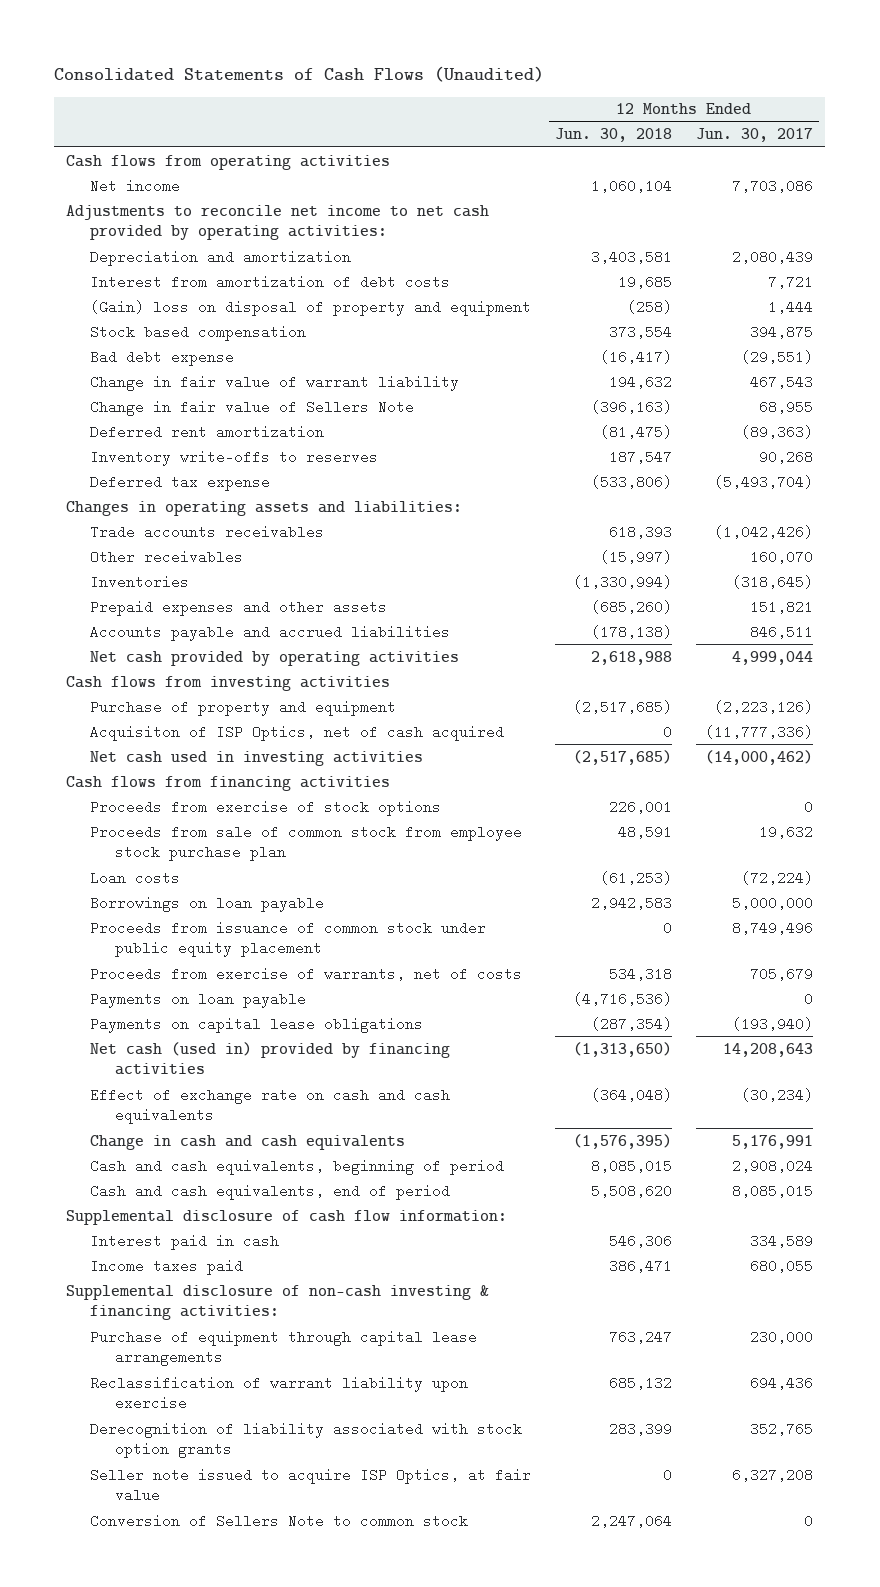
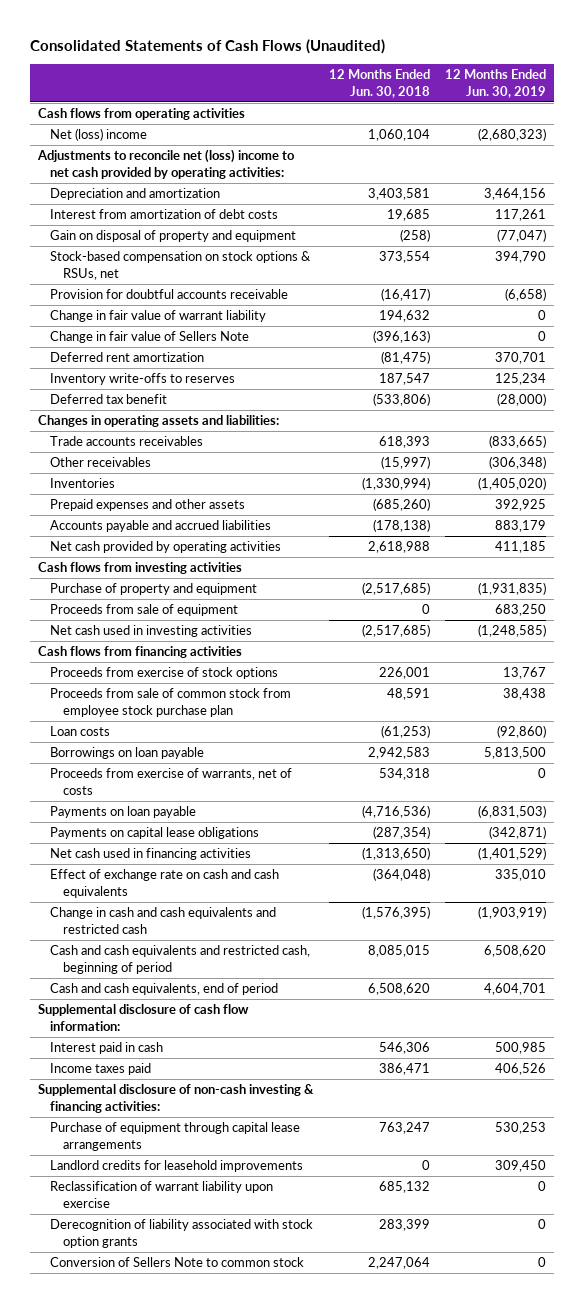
- | 12 Months Ended Jun. 30, 2018 | 12 Months Ended Jun. 30, 2017
+ | 12 Months Ended Jun. 30, 2018 | 12 Months Ended Jun. 30, 2019
- Net income | 1,060,104 | 7,703,086
- Adjustments to reconcile net income to net cash provided by operating activities:
+ Net (loss) income | 1,060,104 | (2,680,323)
+ Adjustments to reconcile net (loss) income to net cash provided by operating activities:
- (Gain) loss on disposal of property and equipment | (258) | 1,444
- Stock based compensation | 373,554 | 394,875
- Bad debt expense | (16,417) | (29,551)
+ Gain on disposal of property and equipment | (258) | (77,047)
+ Stock-based compensation on stock options & RSUs, net | 373,554 | 394,790
+ Provision for doubtful accounts receivable | (16,417) | (6,658)
- Deferred tax expense | (533,806) | (5,493,704)
+ Deferred tax benefit | (533,806) | (28,000)
- Acquisiton of ISP Optics, net of cash acquired | 0 | (11,777,336)
+ Proceeds from sale of equipment | 0 | 683,250
- Proceeds from issuance of common stock under public equity placement | 0 | 8,749,496
- Net cash (used in) provided by financing activities | (1,313,650) | 14,208,643
+ Net cash used in financing activities | (1,313,650) | (1,401,529)
- Change in cash and cash equivalents | (1,576,395) | 5,176,991
- Cash and cash equivalents, beginning of period | 8,085,015 | 2,908,024
- Cash and cash equivalents, end of period | 5,508,620 | 8,085,015
+ Change in cash and cash equivalents and restricted cash | (1,576,395) | (1,903,919)
+ Cash and cash equivalents and restricted cash, beginning of period | 8,085,015 | 6,508,620
+ Cash and cash equivalents, end of period | 6,508,620 | 4,604,701
+ Landlord credits for leasehold improvements | 0 | 309,450
- Seller note issued to acquire ISP Optics, at fair value | 0 | 6,327,208

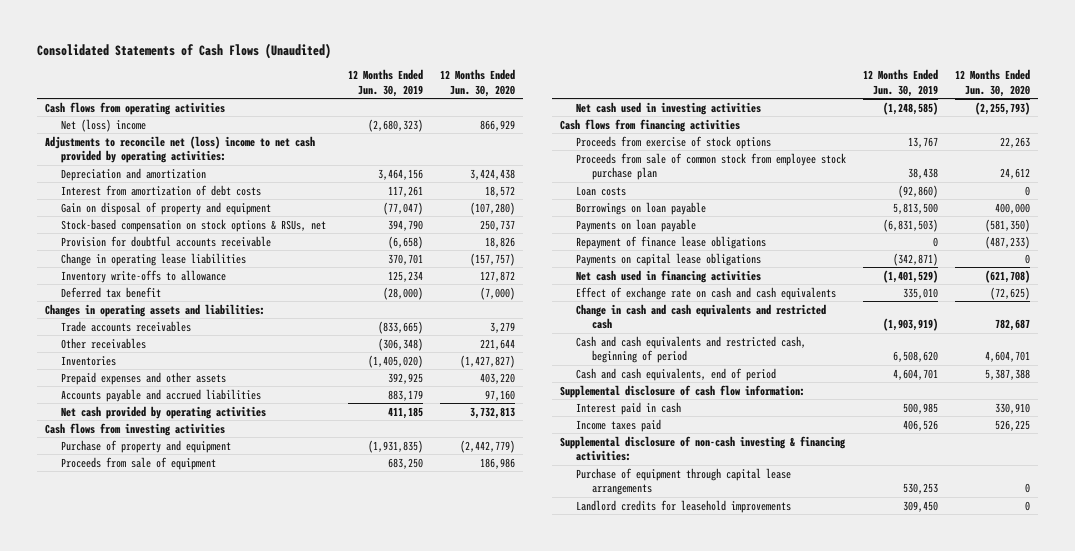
- | 12 Months Ended Jun. 30, 2018 | 12 Months Ended Jun. 30, 2019
+ | 12 Months Ended Jun. 30, 2019 | 12 Months Ended Jun. 30, 2020
- Change in fair value of warrant liability | 194,632 | 0
- Change in fair value of Sellers Note | (396,163) | 0
- Deferred rent amortization | (81,475) | 370,701
- Inventory write-offs to reserves | 187,547 | 125,234
+ Change in operating lease liabilities | 370,701 | (157,757)
+ Inventory write-offs to allowance | 125,234 | 127,872
- Proceeds from exercise of warrants, net of costs | 534,318 | 0
+ Repayment of finance lease obligations | 0 | (487,233)
- Reclassification of warrant liability upon exercise | 685,132 | 0
- Derecognition of liability associated with stock option grants | 283,399 | 0
- Conversion of Sellers Note to common stock | 2,247,064 | 0

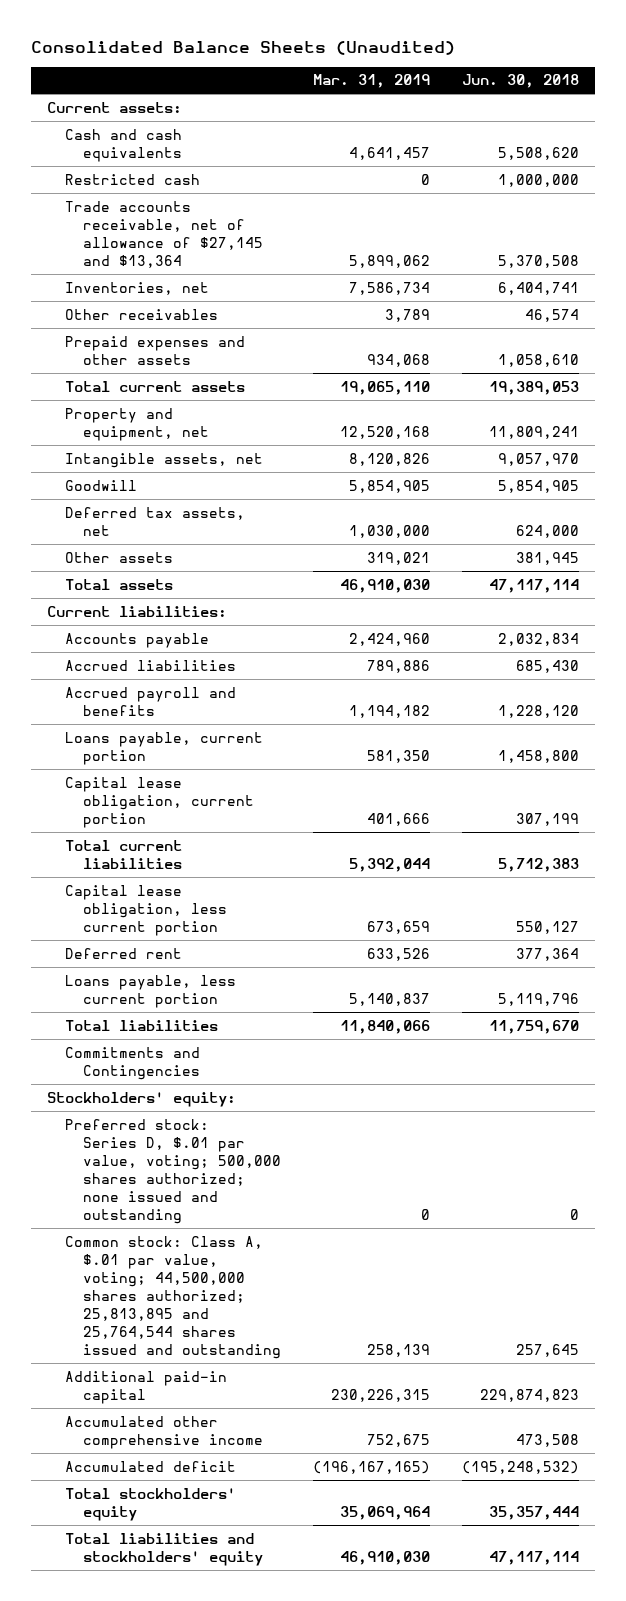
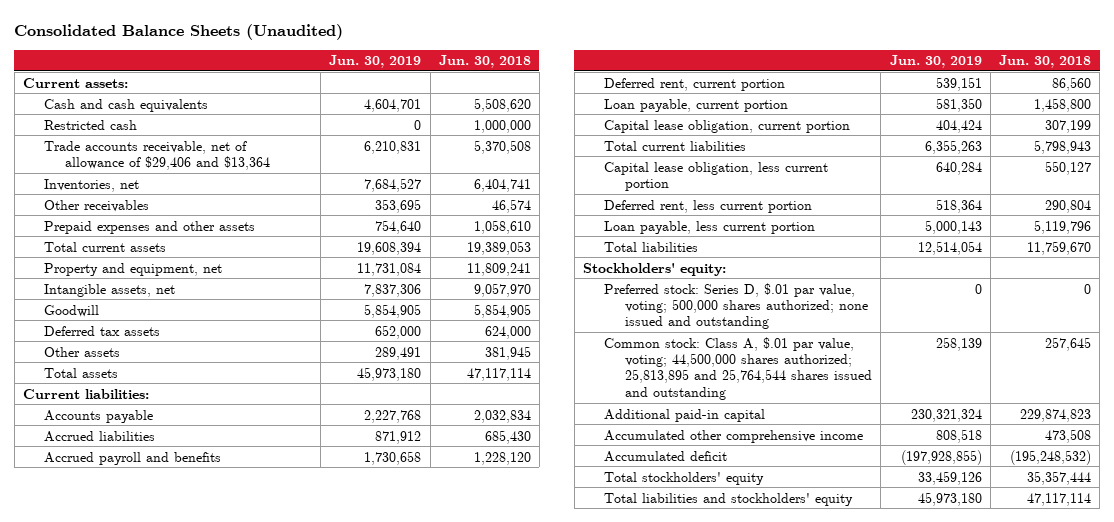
- | Mar. 31, 2019 | Jun. 30, 2018
+ | Jun. 30, 2019 | Jun. 30, 2018
- Trade accounts receivable, net of allowance of $27,145 and $13,364 | 5,899,062 | 5,370,508
+ Trade accounts receivable, net of allowance of $29,406 and $13,364 | 6,210,831 | 5,370,508
- Deferred tax assets, net | 1,030,000 | 624,000
+ Deferred tax assets | 652,000 | 624,000
- Loans payable, current portion | 581,350 | 1,458,800
+ Deferred rent, current portion | 539,151 | 86,560
+ Loan payable, current portion | 581,350 | 1,458,800
- Total current liabilities | 5,392,044 | 5,712,383
+ Total current liabilities | 6,355,263 | 5,798,943
- Deferred rent | 633,526 | 377,364
- Loans payable, less current portion | 5,140,837 | 5,119,796
+ Deferred rent, less current portion | 518,364 | 290,804
+ Loan payable, less current portion | 5,000,143 | 5,119,796
- Commitments and Contingencies

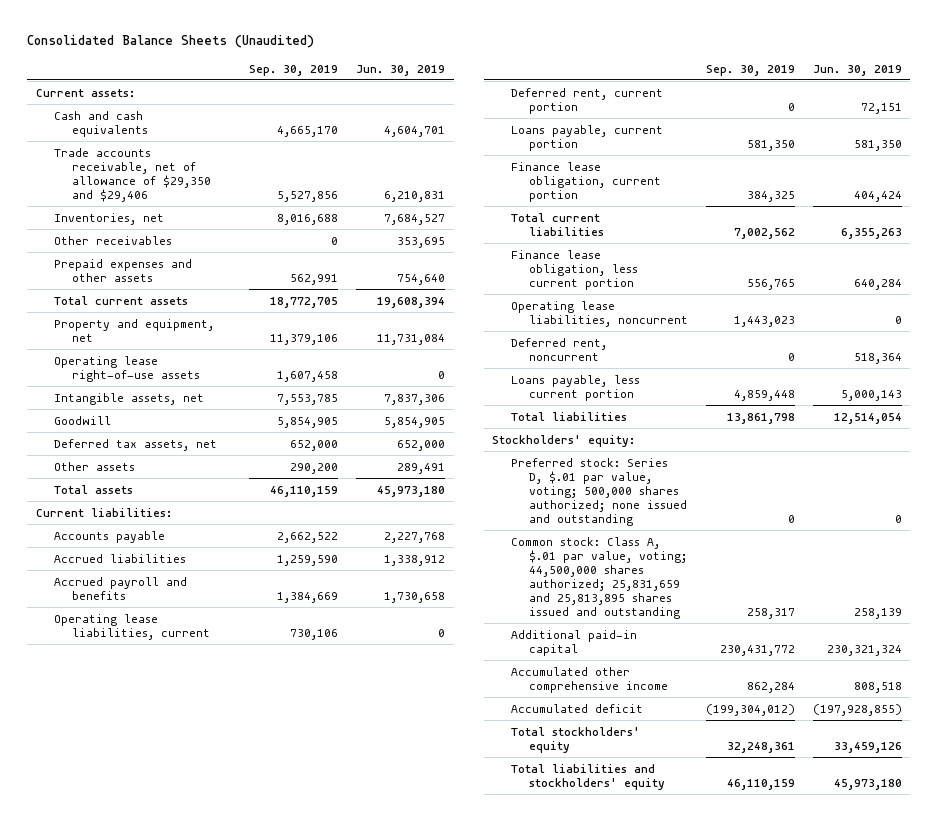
- | Jun. 30, 2019 | Jun. 30, 2018
+ | Sep. 30, 2019 | Jun. 30, 2019
- Restricted cash | 0 | 1,000,000
- Trade accounts receivable, net of allowance of $29,406 and $13,364 | 6,210,831 | 5,370,508
+ Trade accounts receivable, net of allowance of $29,350 and $29,406 | 5,527,856 | 6,210,831
+ Operating lease right-of-use assets | 1,607,458 | 0
- Deferred tax assets | 652,000 | 624,000
+ Deferred tax assets, net | 652,000 | 652,000
- Accrued liabilities | 871,912 | 685,430
+ Accrued liabilities | 1,259,590 | 1,338,912
- Deferred rent, current portion | 539,151 | 86,560
- Loan payable, current portion | 581,350 | 1,458,800
- Capital lease obligation, current portion | 404,424 | 307,199
+ Operating lease liabilities, current | 730,106 | 0
+ Deferred rent, current portion | 0 | 72,151
+ Loans payable, current portion | 581,350 | 581,350
+ Finance lease obligation, current portion | 384,325 | 404,424
- Capital lease obligation, less current portion | 640,284 | 550,127
- Deferred rent, less current portion | 518,364 | 290,804
- Loan payable, less current portion | 5,000,143 | 5,119,796
+ Finance lease obligation, less current portion | 556,765 | 640,284
+ Operating lease liabilities, noncurrent | 1,443,023 | 0
+ Deferred rent, noncurrent | 0 | 518,364
+ Loans payable, less current portion | 4,859,448 | 5,000,143
- Common stock: Class A, $.01 par value, voting; 44,500,000 shares authorized; 25,813,895 and 25,764,544 shares issued and outstanding | 258,139 | 257,645
+ Common stock: Class A, $.01 par value, voting; 44,500,000 shares authorized; 25,831,659 and 25,813,895 shares issued and outstanding | 258,317 | 258,139

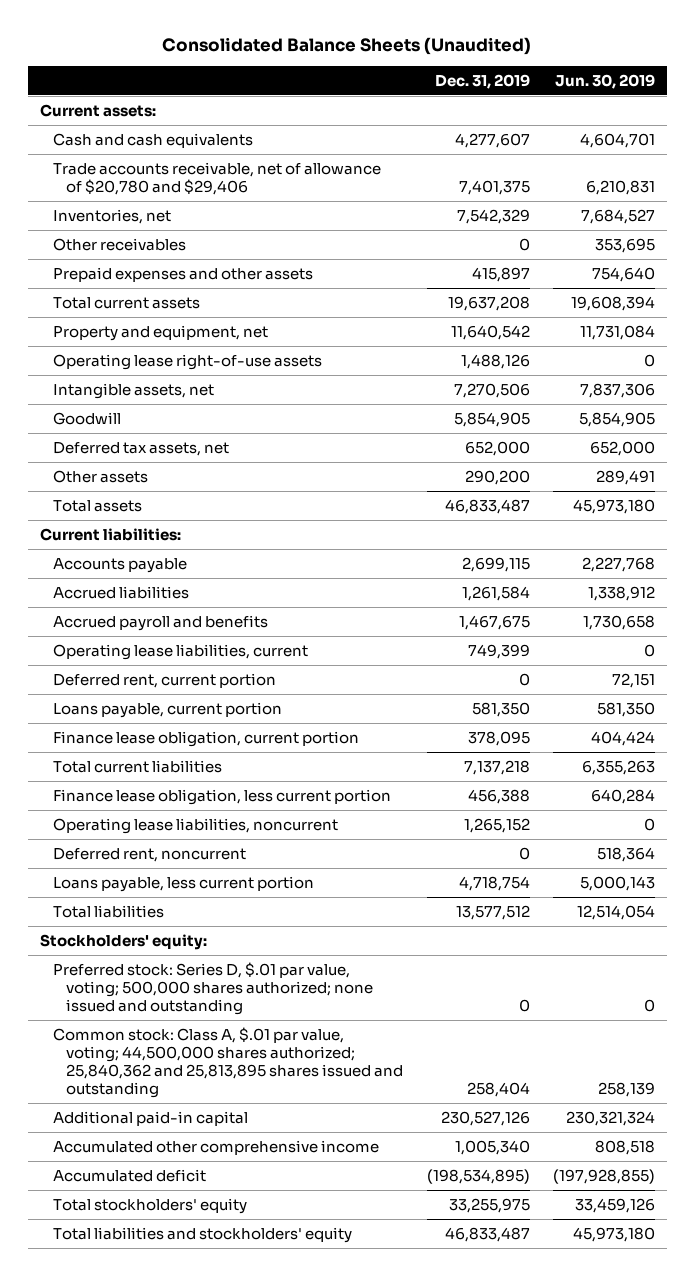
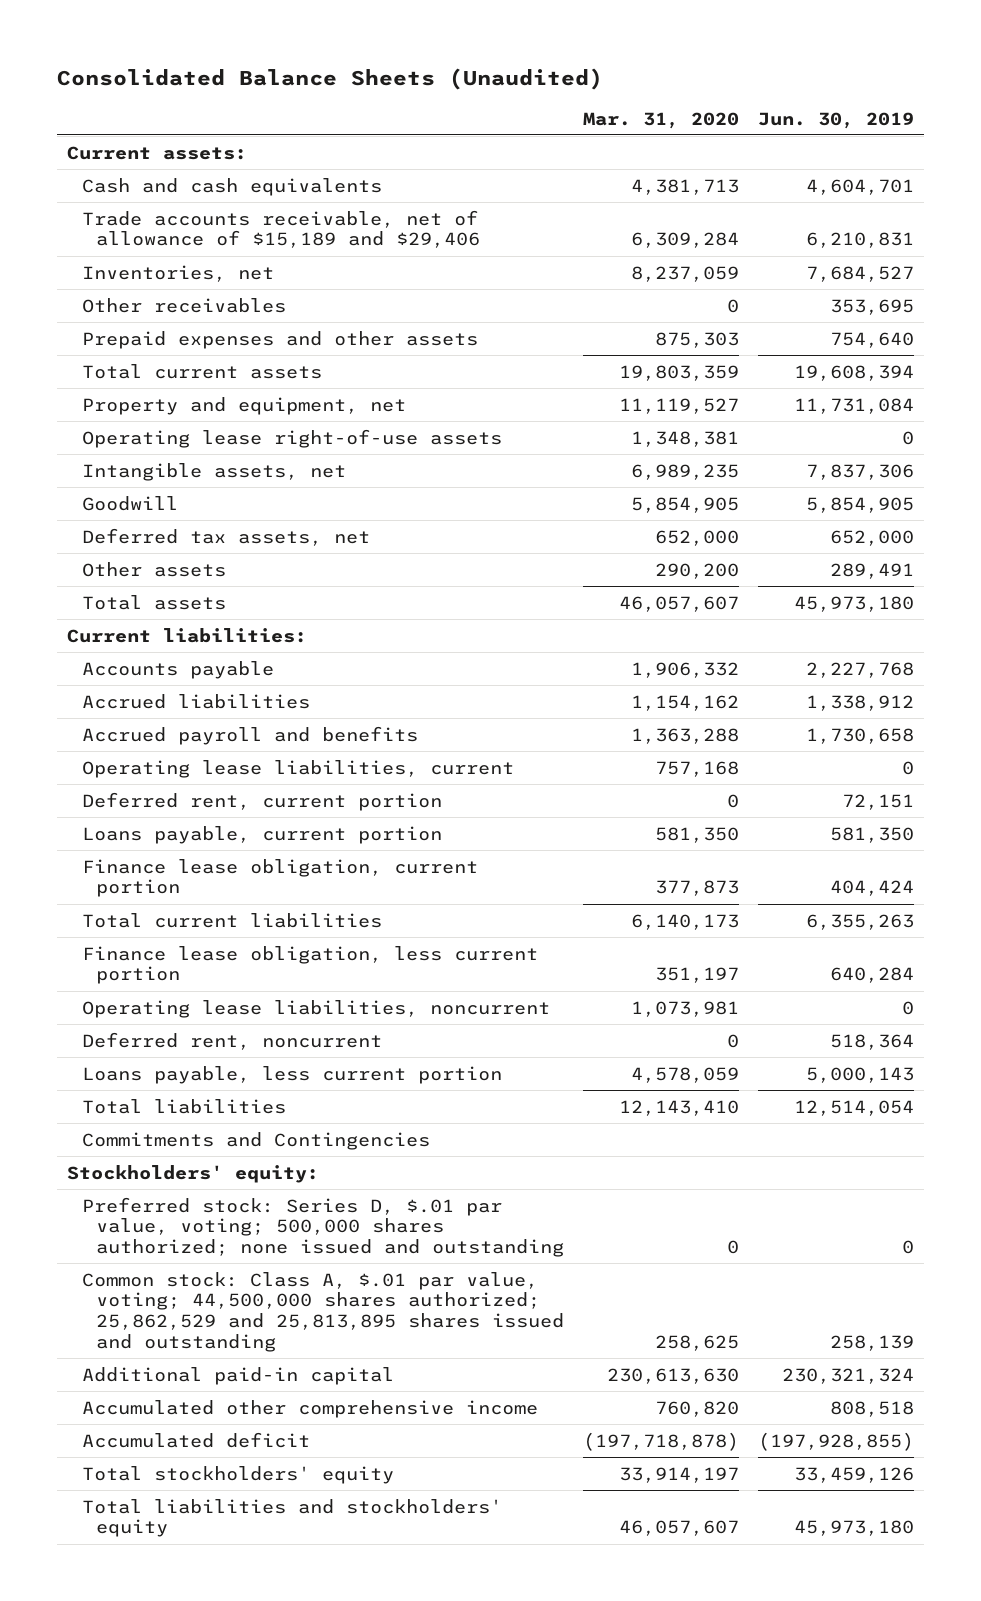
- | Dec. 31, 2019 | Jun. 30, 2019
+ | Mar. 31, 2020 | Jun. 30, 2019
- Trade accounts receivable, net of allowance of $20,780 and $29,406 | 7,401,375 | 6,210,831
+ Trade accounts receivable, net of allowance of $15,189 and $29,406 | 6,309,284 | 6,210,831
+ Commitments and Contingencies
- Common stock: Class A, $.01 par value, voting; 44,500,000 shares authorized; 25,840,362 and 25,813,895 shares issued and outstanding | 258,404 | 258,139
+ Common stock: Class A, $.01 par value, voting; 44,500,000 shares authorized; 25,862,529 and 25,813,895 shares issued and outstanding | 258,625 | 258,139

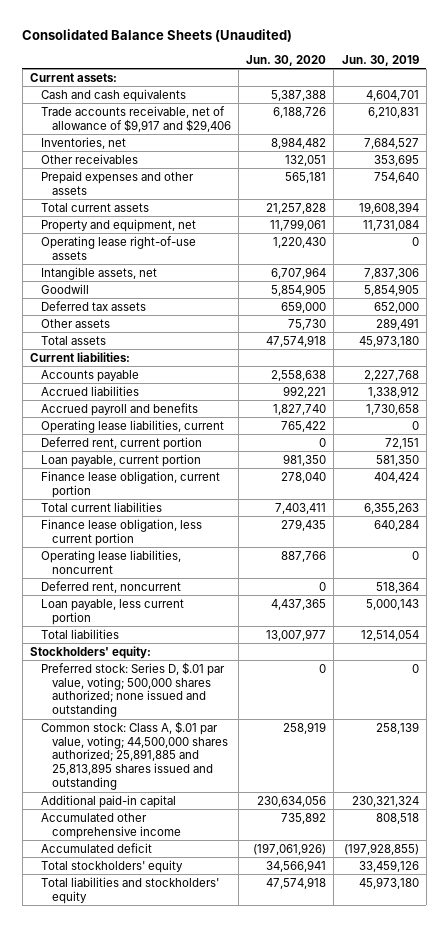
- | Mar. 31, 2020 | Jun. 30, 2019
+ | Jun. 30, 2020 | Jun. 30, 2019
- Trade accounts receivable, net of allowance of $15,189 and $29,406 | 6,309,284 | 6,210,831
+ Trade accounts receivable, net of allowance of $9,917 and $29,406 | 6,188,726 | 6,210,831
- Deferred tax assets, net | 652,000 | 652,000
+ Deferred tax assets | 659,000 | 652,000
- Loans payable, current portion | 581,350 | 581,350
+ Loan payable, current portion | 981,350 | 581,350
- Loans payable, less current portion | 4,578,059 | 5,000,143
+ Loan payable, less current portion | 4,437,365 | 5,000,143
- Commitments and Contingencies
- Common stock: Class A, $.01 par value, voting; 44,500,000 shares authorized; 25,862,529 and 25,813,895 shares issued and outstanding | 258,625 | 258,139
+ Common stock: Class A, $.01 par value, voting; 44,500,000 shares authorized; 25,891,885 and 25,813,895 shares issued and outstanding | 258,919 | 258,139

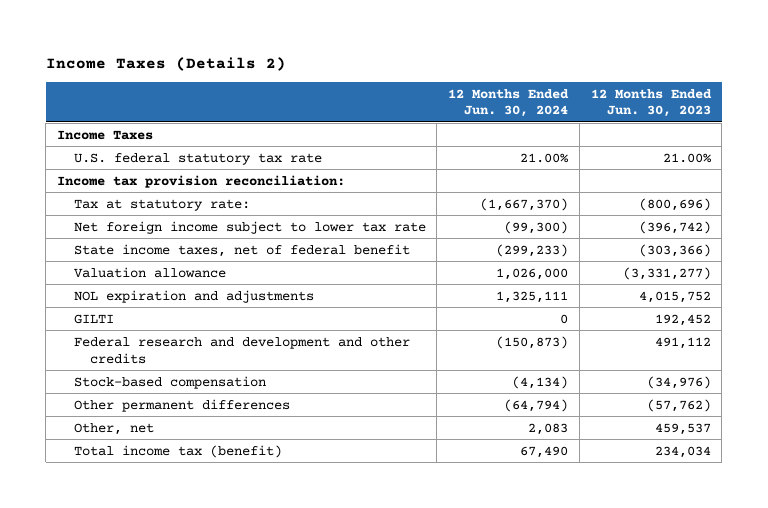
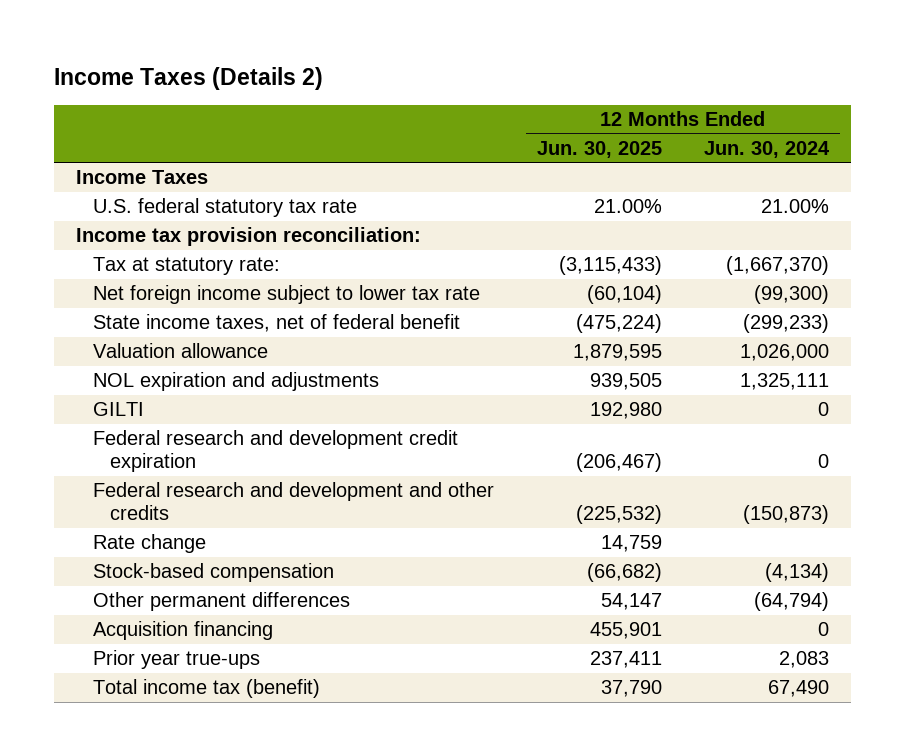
- | 12 Months Ended Jun. 30, 2024 | 12 Months Ended Jun. 30, 2023
+ | 12 Months Ended Jun. 30, 2025 | 12 Months Ended Jun. 30, 2024
+ Federal research and development credit expiration | (206,467) | 0
+ Rate change | 14,759 |
- Other, net | 2,083 | 459,537
+ Acquisition financing | 455,901 | 0
+ Prior year true-ups | 237,411 | 2,083

